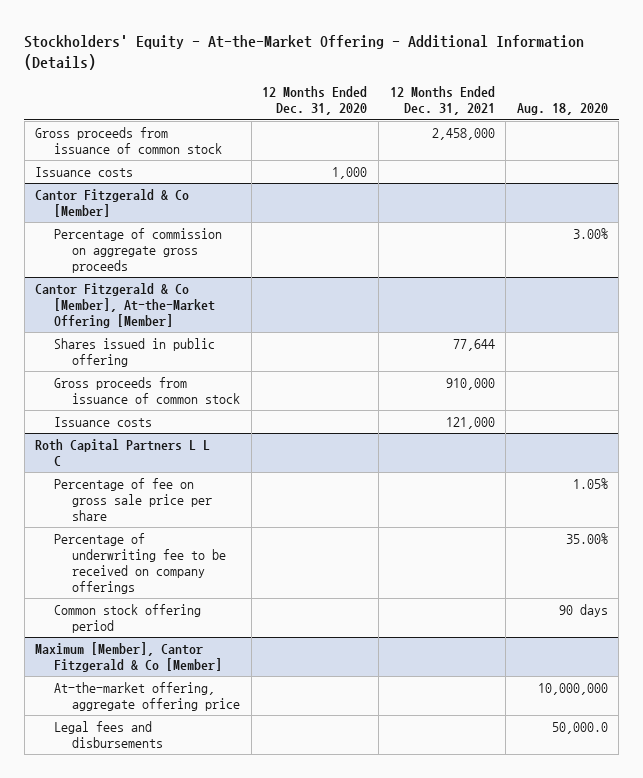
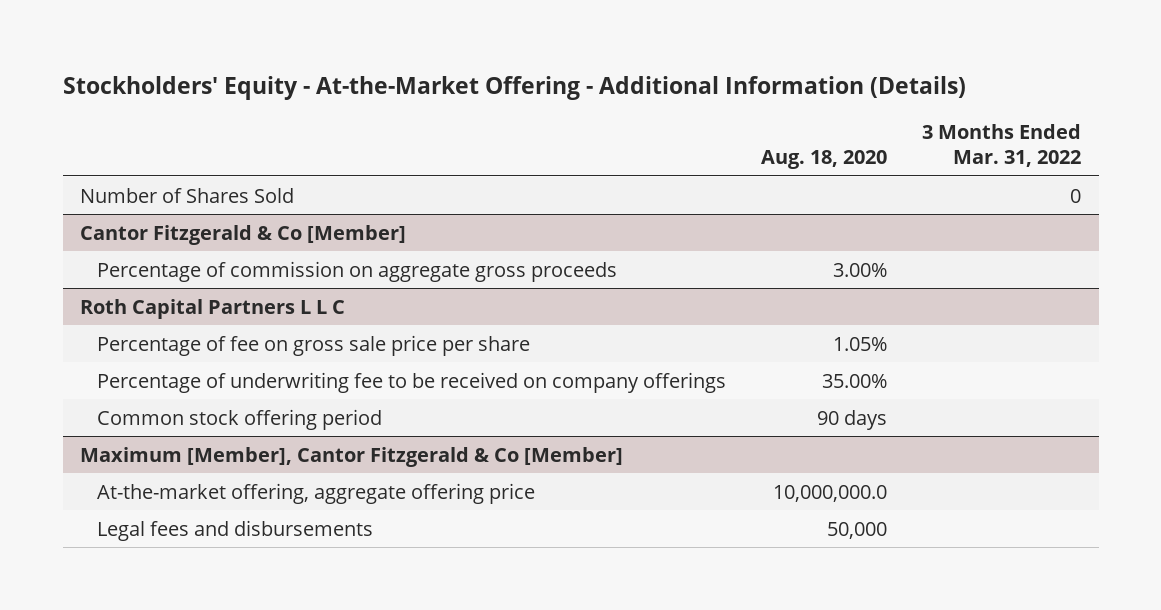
- | 12 Months Ended Dec. 31, 2020 | 12 Months Ended Dec. 31, 2021 | Aug. 18, 2020
+ | Aug. 18, 2020 | 3 Months Ended Mar. 31, 2022
- Gross proceeds from issuance of common stock | | 2,458,000 |
- Issuance costs | 1,000 | |
+ Number of Shares Sold | | 0
- Cantor Fitzgerald & Co [Member], At-the-Market Offering [Member]
- Shares issued in public offering | | 77,644 |
- Gross proceeds from issuance of common stock | | 910,000 |
- Issuance costs | | 121,000 |
@ Maximum [Member], Cantor Fitzgerald & Co [Member]
- At-the-market offering, aggregate offering price | | | 10,000,000
- Legal fees and disbursements | | | 50,000.0
+ At-the-market offering, aggregate offering price | 10,000,000.0 |
+ Legal fees and disbursements | 50,000 |

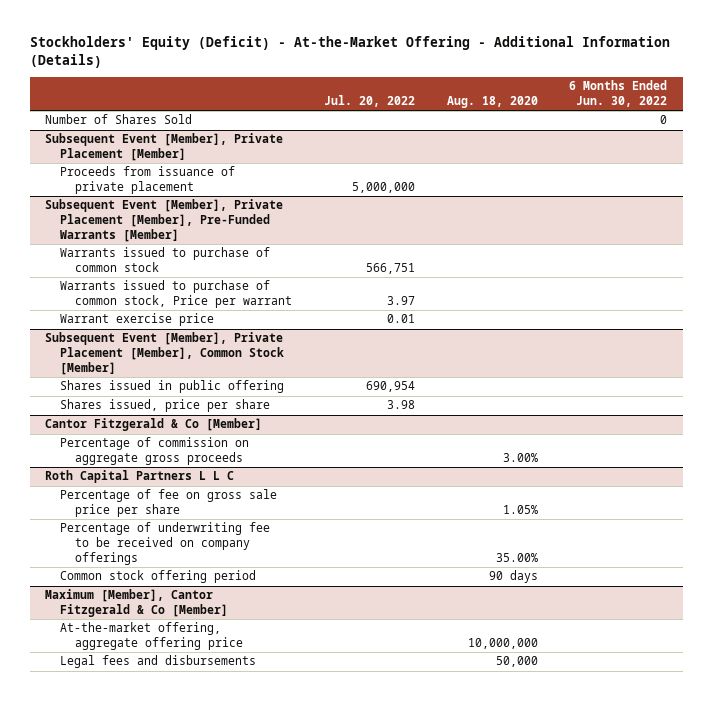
- Stockholders' Equity - At-the-Market Offering - Additional Information (Details)
+ Stockholders' Equity (Deficit) - At-the-Market Offering - Additional Information (Details)
- | Aug. 18, 2020 | 3 Months Ended Mar. 31, 2022
+ | Jul. 20, 2022 | Aug. 18, 2020 | 6 Months Ended Jun. 30, 2022
+ Subsequent Event [Member], Private Placement [Member]
+ Proceeds from issuance of private placement | 5,000,000 | |
+ Subsequent Event [Member], Private Placement [Member], Pre-Funded Warrants [Member]
+ Warrants issued to purchase of common stock | 566,751 | |
+ Warrants issued to purchase of common stock, Price per warrant | 3.97 | |
+ Warrant exercise price | 0.01 | |
+ Subsequent Event [Member], Private Placement [Member], Common Stock [Member]
+ Shares issued in public offering | 690,954 | |
+ Shares issued, price per share | 3.98 | |
@ Maximum [Member], Cantor Fitzgerald & Co [Member]
- At-the-market offering, aggregate offering price | 10,000,000.0 |
+ At-the-market offering, aggregate offering price | | 10,000,000 |

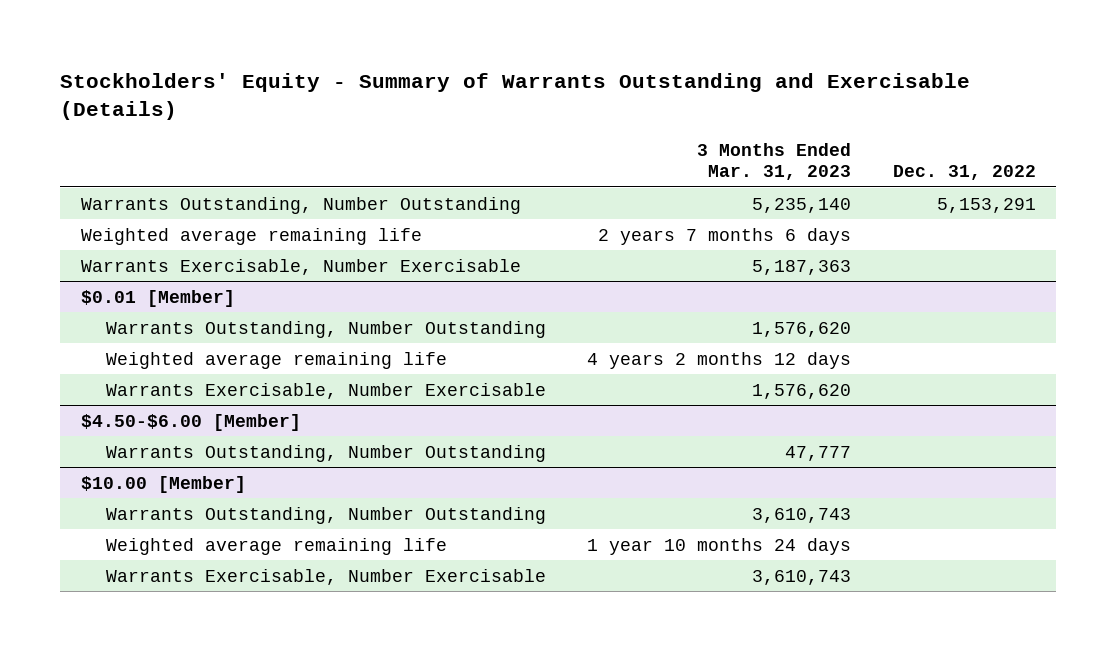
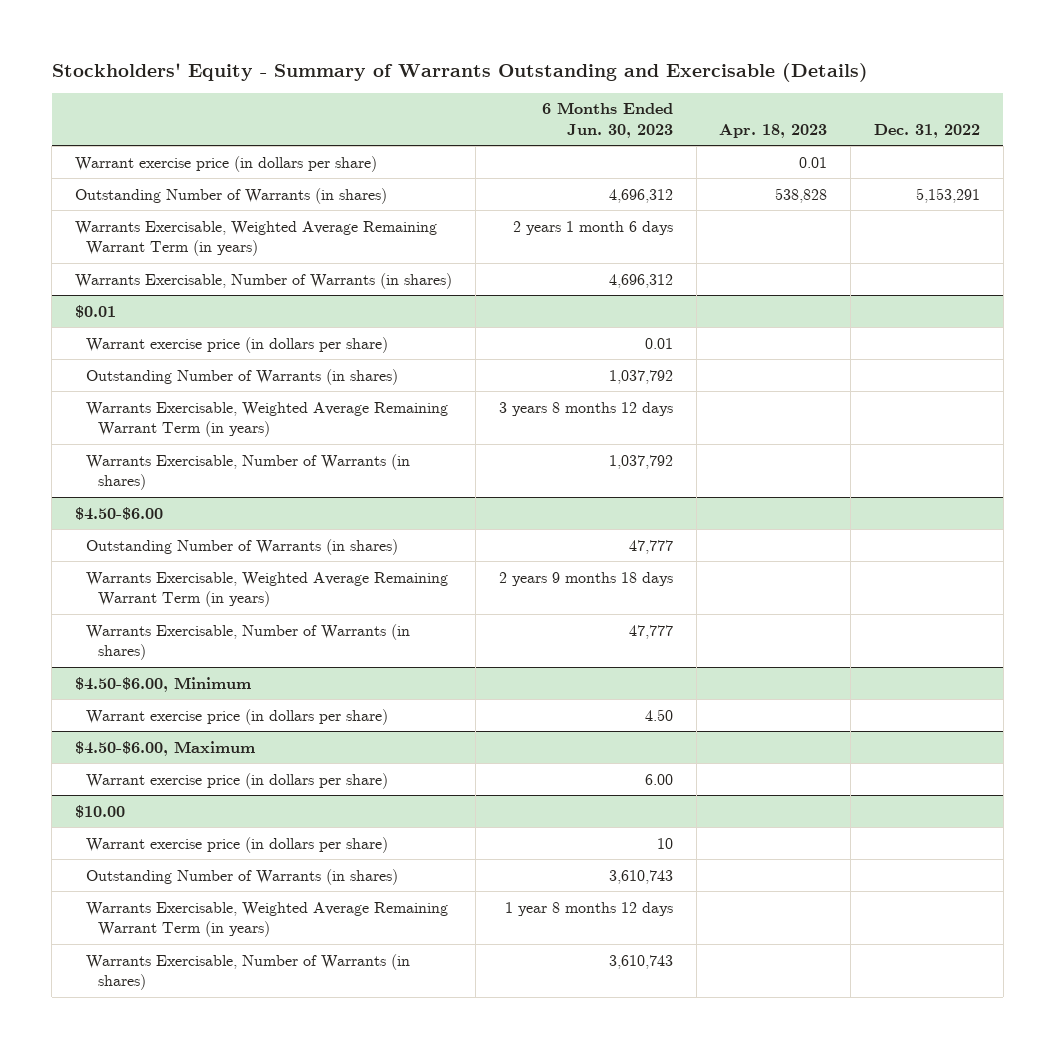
- | 3 Months Ended Mar. 31, 2023 | Dec. 31, 2022
+ | 6 Months Ended Jun. 30, 2023 | Apr. 18, 2023 | Dec. 31, 2022
- Warrants Outstanding, Number Outstanding | 5,235,140 | 5,153,291
- Weighted average remaining life | 2 years 7 months 6 days |
- Warrants Exercisable, Number Exercisable | 5,187,363 |
- $0.01 [Member]
- Warrants Outstanding, Number Outstanding | 1,576,620 |
- Weighted average remaining life | 4 years 2 months 12 days |
- Warrants Exercisable, Number Exercisable | 1,576,620 |
- $4.50-$6.00 [Member]
- Warrants Outstanding, Number Outstanding | 47,777 |
- $10.00 [Member]
- Warrants Outstanding, Number Outstanding | 3,610,743 |
- Weighted average remaining life | 1 year 10 months 24 days |
- Warrants Exercisable, Number Exercisable | 3,610,743 |
+ Warrant exercise price (in dollars per share) | | 0.01 |
+ Outstanding Number of Warrants (in shares) | 4,696,312 | 538,828 | 5,153,291
+ Warrants Exercisable, Weighted Average Remaining Warrant Term (in years) | 2 years 1 month 6 days | |
+ Warrants Exercisable, Number of Warrants (in shares) | 4,696,312 | |
+ $0.01
+ Warrant exercise price (in dollars per share) | 0.01 | |
+ Outstanding Number of Warrants (in shares) | 1,037,792 | |
+ Warrants Exercisable, Weighted Average Remaining Warrant Term (in years) | 3 years 8 months 12 days | |
+ Warrants Exercisable, Number of Warrants (in shares) | 1,037,792 | |
+ $4.50-$6.00
+ Outstanding Number of Warrants (in shares) | 47,777 | |
+ Warrants Exercisable, Weighted Average Remaining Warrant Term (in years) | 2 years 9 months 18 days | |
+ Warrants Exercisable, Number of Warrants (in shares) | 47,777 | |
+ $4.50-$6.00, Minimum
+ Warrant exercise price (in dollars per share) | 4.50 | |
+ $4.50-$6.00, Maximum
+ Warrant exercise price (in dollars per share) | 6.00 | |
+ $10.00
+ Warrant exercise price (in dollars per share) | 10 | |
+ Outstanding Number of Warrants (in shares) | 3,610,743 | |
+ Warrants Exercisable, Weighted Average Remaining Warrant Term (in years) | 1 year 8 months 12 days | |
+ Warrants Exercisable, Number of Warrants (in shares) | 3,610,743 | |

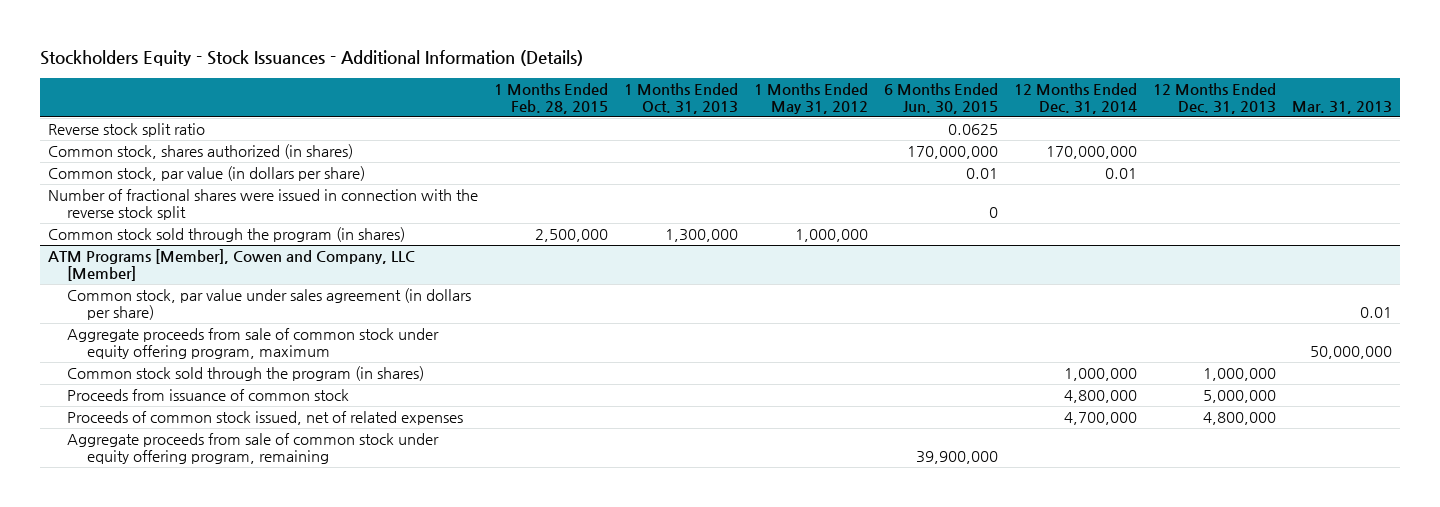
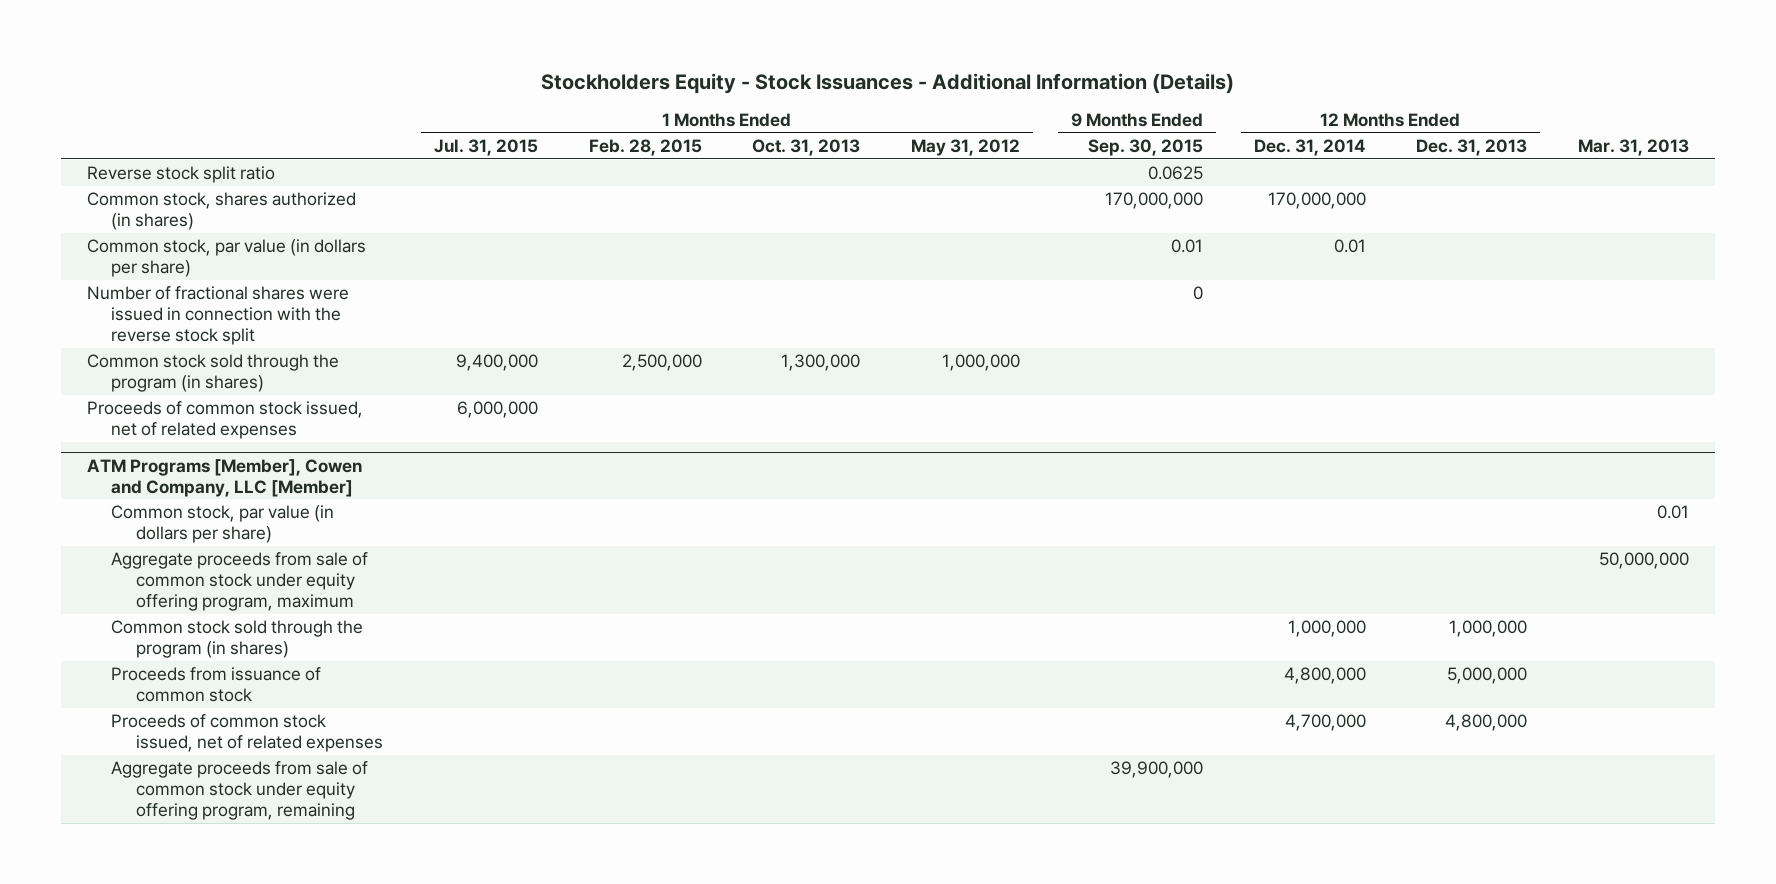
- | 1 Months Ended Feb. 28, 2015 | 1 Months Ended Oct. 31, 2013 | 1 Months Ended May 31, 2012 | 6 Months Ended Jun. 30, 2015 | 12 Months Ended Dec. 31, 2014 | 12 Months Ended Dec. 31, 2013 | Mar. 31, 2013
+ | 1 Months Ended Jul. 31, 2015 | 1 Months Ended Feb. 28, 2015 | 1 Months Ended Oct. 31, 2013 | 1 Months Ended May 31, 2012 | 9 Months Ended Sep. 30, 2015 | 12 Months Ended Dec. 31, 2014 | 12 Months Ended Dec. 31, 2013 | Mar. 31, 2013
+ Proceeds of common stock issued, net of related expenses | 6,000,000 | | | | | | |
@ ATM Programs [Member], Cowen and Company, LLC [Member]
- Common stock, par value under sales agreement (in dollars per share) | | | | | | | 0.01
+ Common stock, par value (in dollars per share) | | | | | | | | 0.01

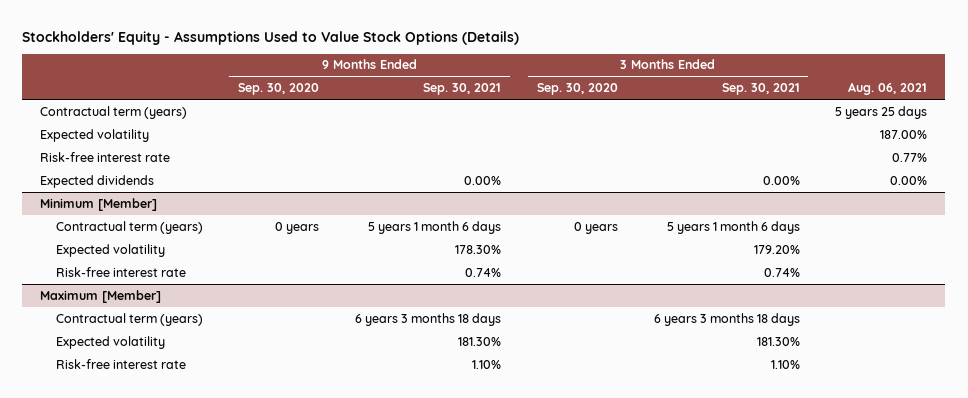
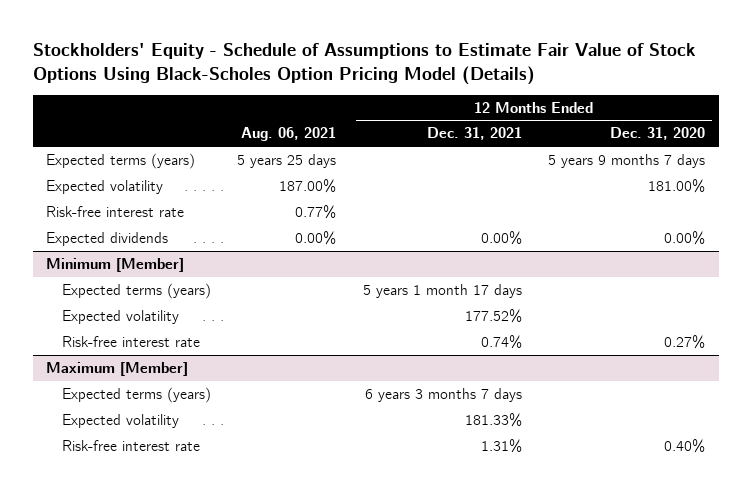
- Stockholders' Equity - Assumptions Used to Value Stock Options (Details)
+ Stockholders' Equity - Schedule of Assumptions to Estimate Fair Value of Stock Options Using Black-Scholes Option Pricing Model (Details)
- | 9 Months Ended Sep. 30, 2020 | 9 Months Ended Sep. 30, 2021 | 3 Months Ended Sep. 30, 2020 | 3 Months Ended Sep. 30, 2021 | Aug. 06, 2021
+ | Aug. 06, 2021 | 12 Months Ended Dec. 31, 2021 | 12 Months Ended Dec. 31, 2020
- Contractual term (years) | | | | | 5 years 25 days
+ Expected terms (years) | 5 years 25 days | | 5 years 9 months 7 days
@ Minimum [Member]
- Contractual term (years) | 0 years | 5 years 1 month 6 days | 0 years | 5 years 1 month 6 days |
+ Expected terms (years) | | 5 years 1 month 17 days |
@ Maximum [Member]
- Contractual term (years) | | 6 years 3 months 18 days | | 6 years 3 months 18 days |
+ Expected terms (years) | | 6 years 3 months 7 days |

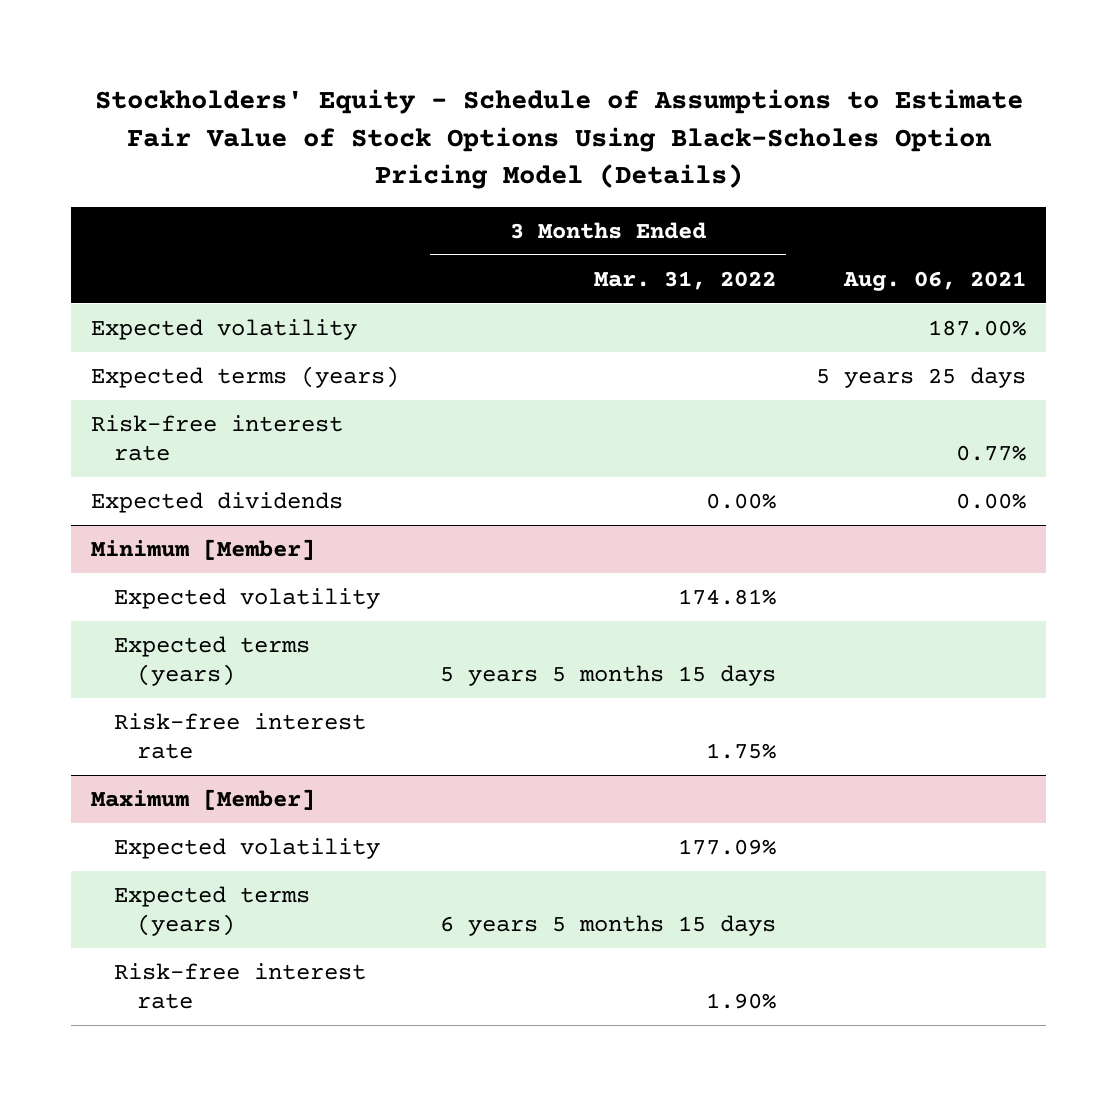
- | Aug. 06, 2021 | 12 Months Ended Dec. 31, 2021 | 12 Months Ended Dec. 31, 2020
+ | 3 Months Ended Mar. 31, 2022 | Aug. 06, 2021
moved down: Expected terms (years) | | 5 years 25 days
@ Minimum [Member]
moved down: Expected terms (years) | 5 years 5 months 15 days |
@ Maximum [Member]
moved down: Expected terms (years) | 6 years 5 months 15 days |

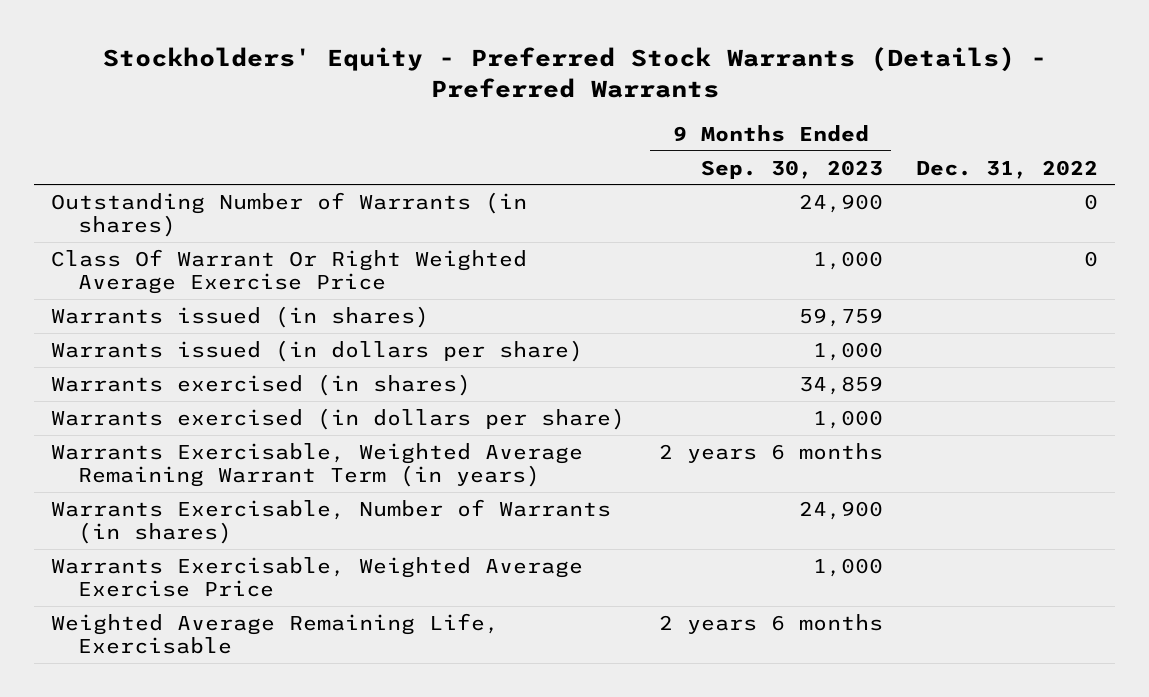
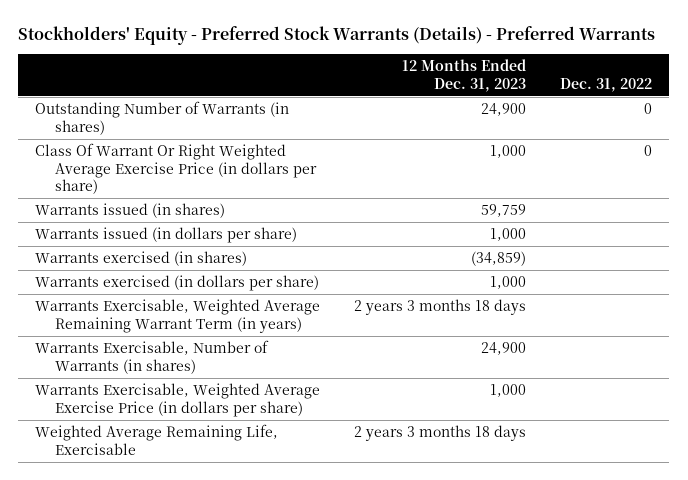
- | 9 Months Ended Sep. 30, 2023 | Dec. 31, 2022
+ | 12 Months Ended Dec. 31, 2023 | Dec. 31, 2022
- Class Of Warrant Or Right Weighted Average Exercise Price | 1,000 | 0
+ Class Of Warrant Or Right Weighted Average Exercise Price (in dollars per share) | 1,000 | 0
- Warrants Exercisable, Weighted Average Exercise Price | 1,000 |
+ Warrants Exercisable, Weighted Average Exercise Price (in dollars per share) | 1,000 |

